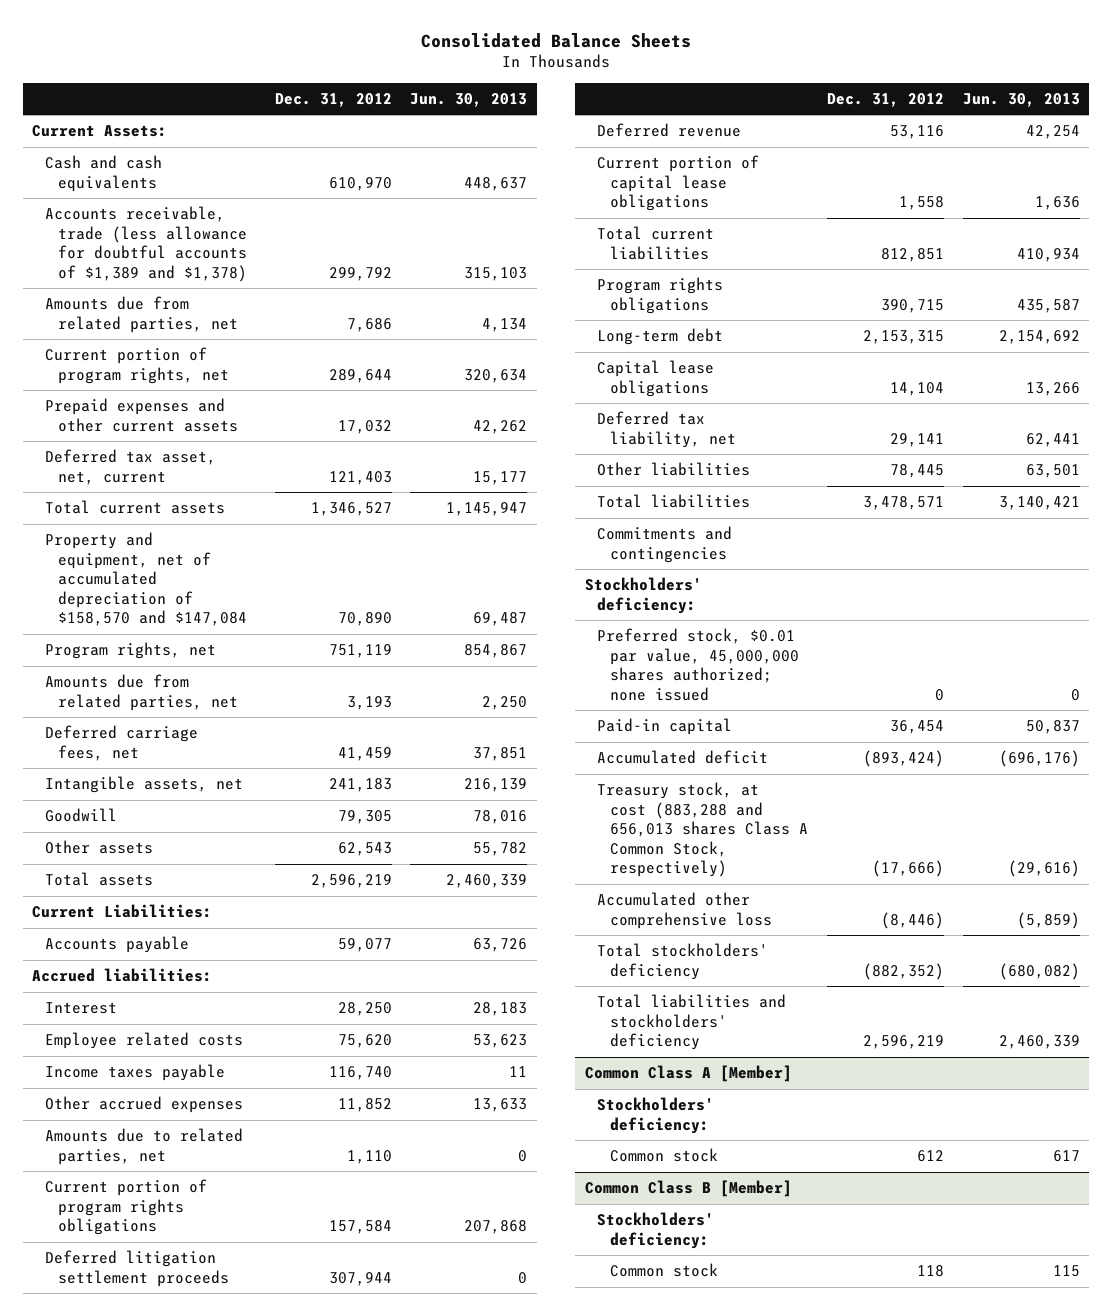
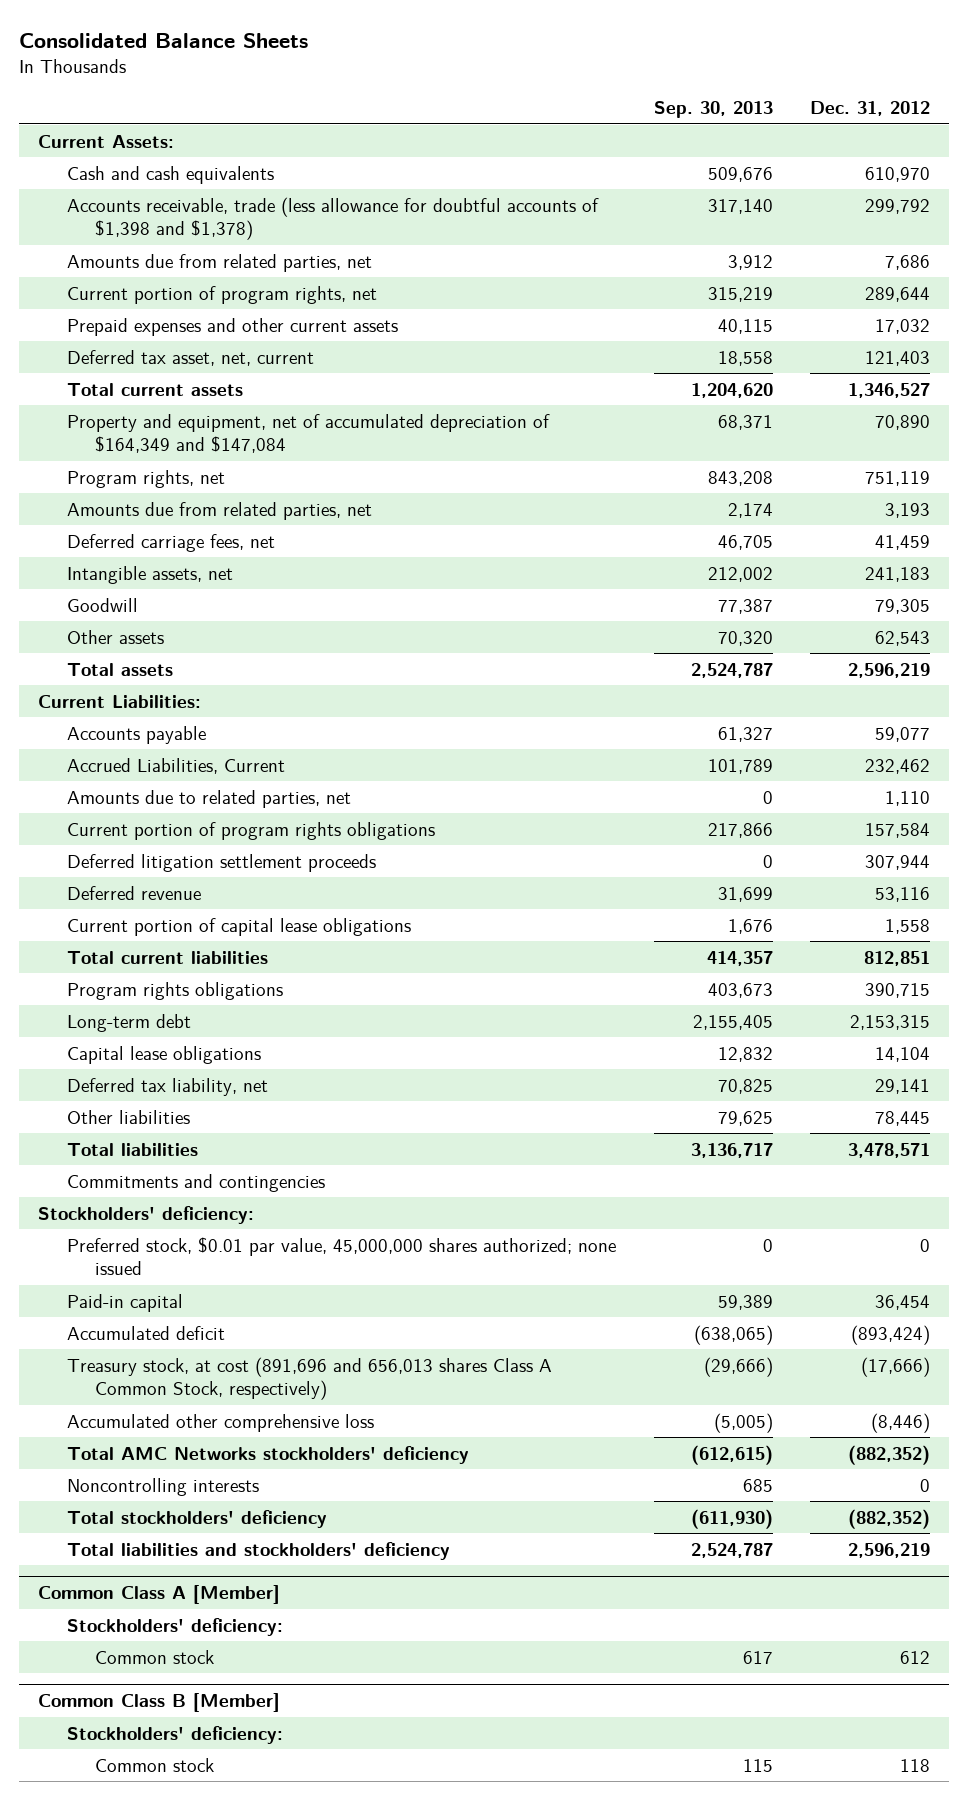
- | Dec. 31, 2012 | Jun. 30, 2013
+ | Sep. 30, 2013 | Dec. 31, 2012
- Accounts receivable, trade (less allowance for doubtful accounts of $1,389 and $1,378) | 299,792 | 315,103
+ Accounts receivable, trade (less allowance for doubtful accounts of $1,398 and $1,378) | 317,140 | 299,792
- Property and equipment, net of accumulated depreciation of $158,570 and $147,084 | 70,890 | 69,487
+ Property and equipment, net of accumulated depreciation of $164,349 and $147,084 | 68,371 | 70,890
- Accrued liabilities:
- Interest | 28,250 | 28,183
- Employee related costs | 75,620 | 53,623
- Income taxes payable | 116,740 | 11
- Other accrued expenses | 11,852 | 13,633
+ Accrued Liabilities, Current | 101,789 | 232,462
- Treasury stock, at cost (883,288 and 656,013 shares Class A Common Stock, respectively) | (17,666) | (29,616)
+ Treasury stock, at cost (891,696 and 656,013 shares Class A Common Stock, respectively) | (29,666) | (17,666)
+ Total AMC Networks stockholders' deficiency | (612,615) | (882,352)
+ Noncontrolling interests | 685 | 0

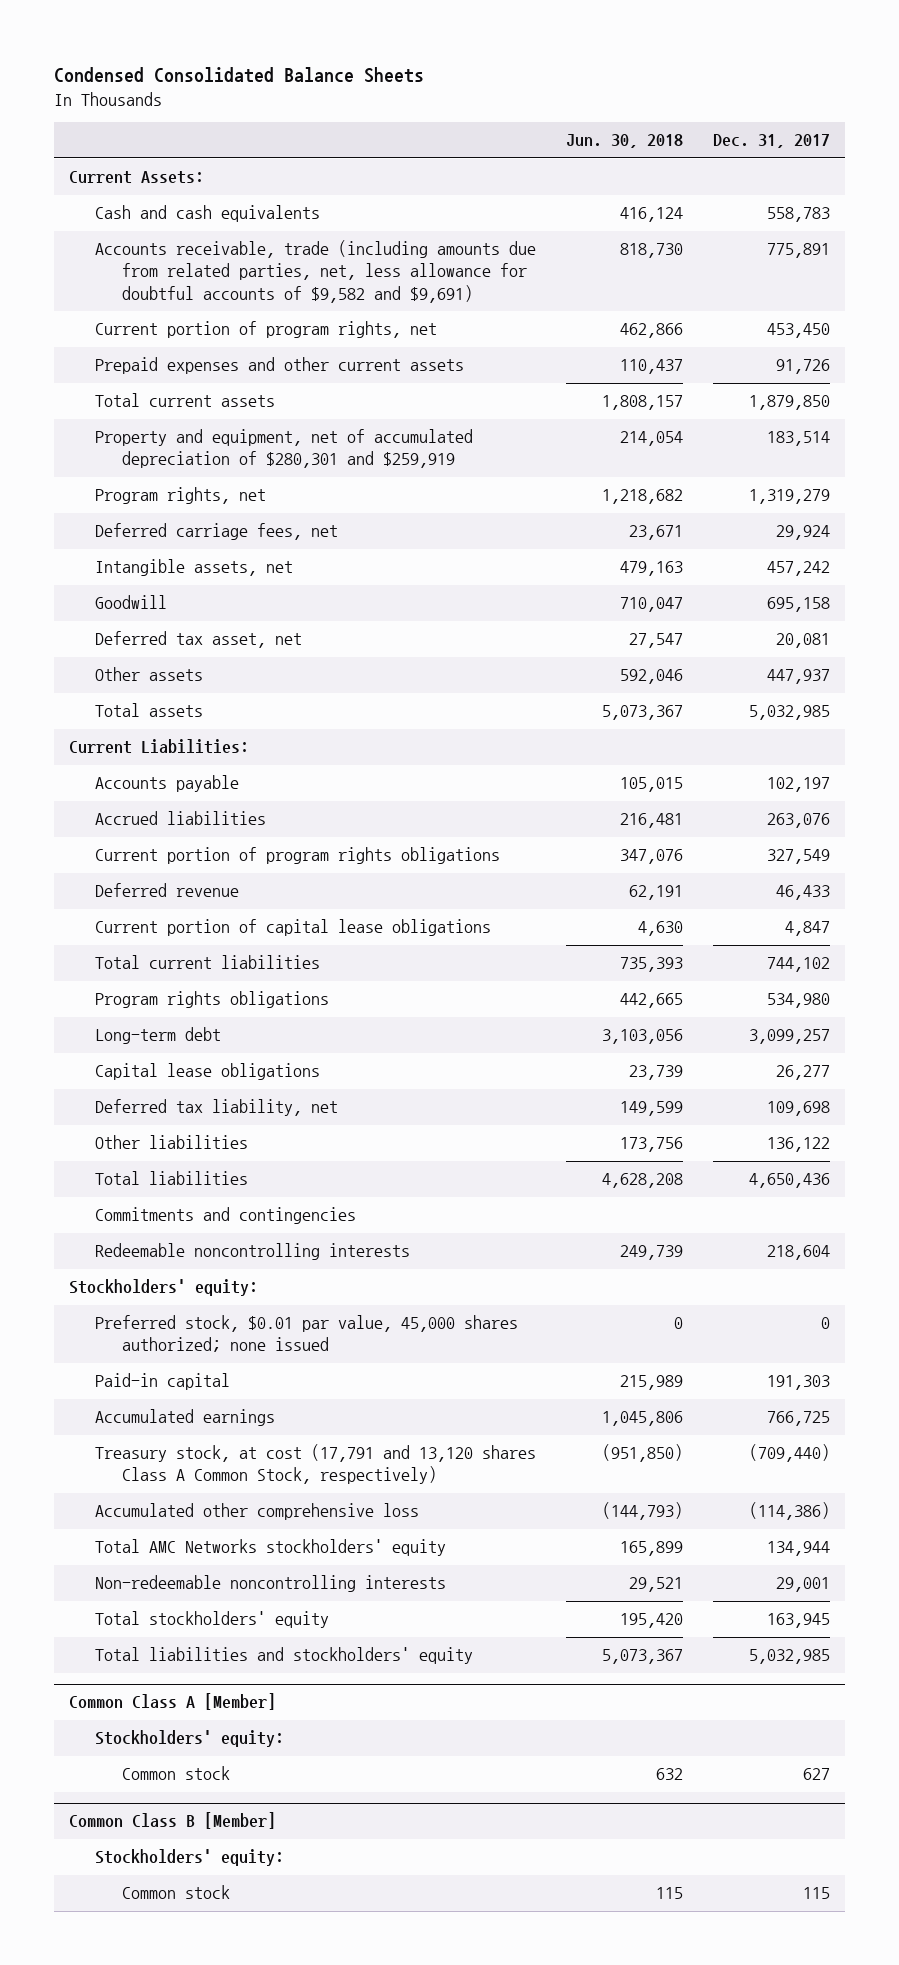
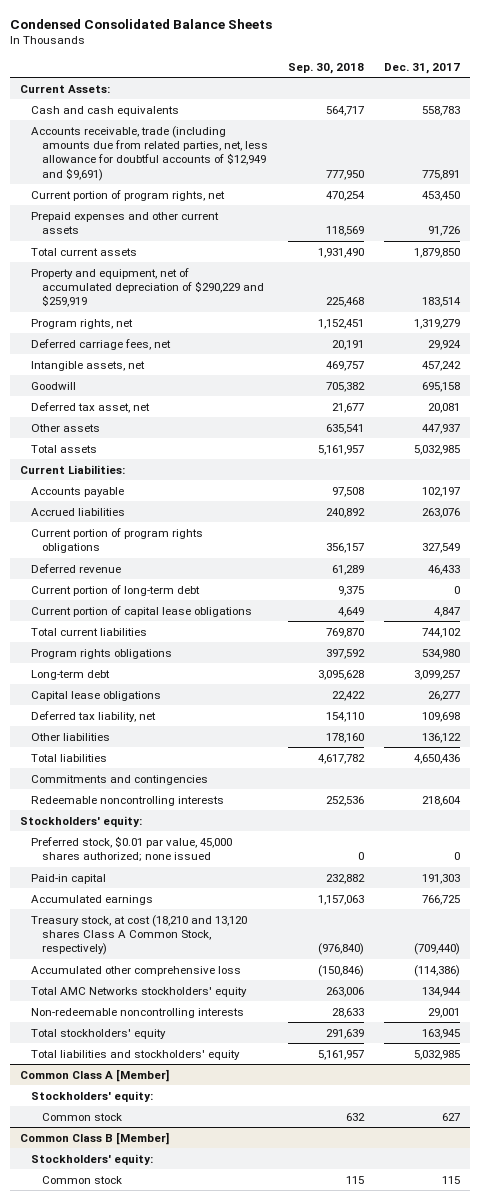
- | Jun. 30, 2018 | Dec. 31, 2017
+ | Sep. 30, 2018 | Dec. 31, 2017
- Accounts receivable, trade (including amounts due from related parties, net, less allowance for doubtful accounts of $9,582 and $9,691) | 818,730 | 775,891
+ Accounts receivable, trade (including amounts due from related parties, net, less allowance for doubtful accounts of $12,949 and $9,691) | 777,950 | 775,891
- Property and equipment, net of accumulated depreciation of $280,301 and $259,919 | 214,054 | 183,514
+ Property and equipment, net of accumulated depreciation of $290,229 and $259,919 | 225,468 | 183,514
+ Current portion of long-term debt | 9,375 | 0
- Treasury stock, at cost (17,791 and 13,120 shares Class A Common Stock, respectively) | (951,850) | (709,440)
+ Treasury stock, at cost (18,210 and 13,120 shares Class A Common Stock, respectively) | (976,840) | (709,440)

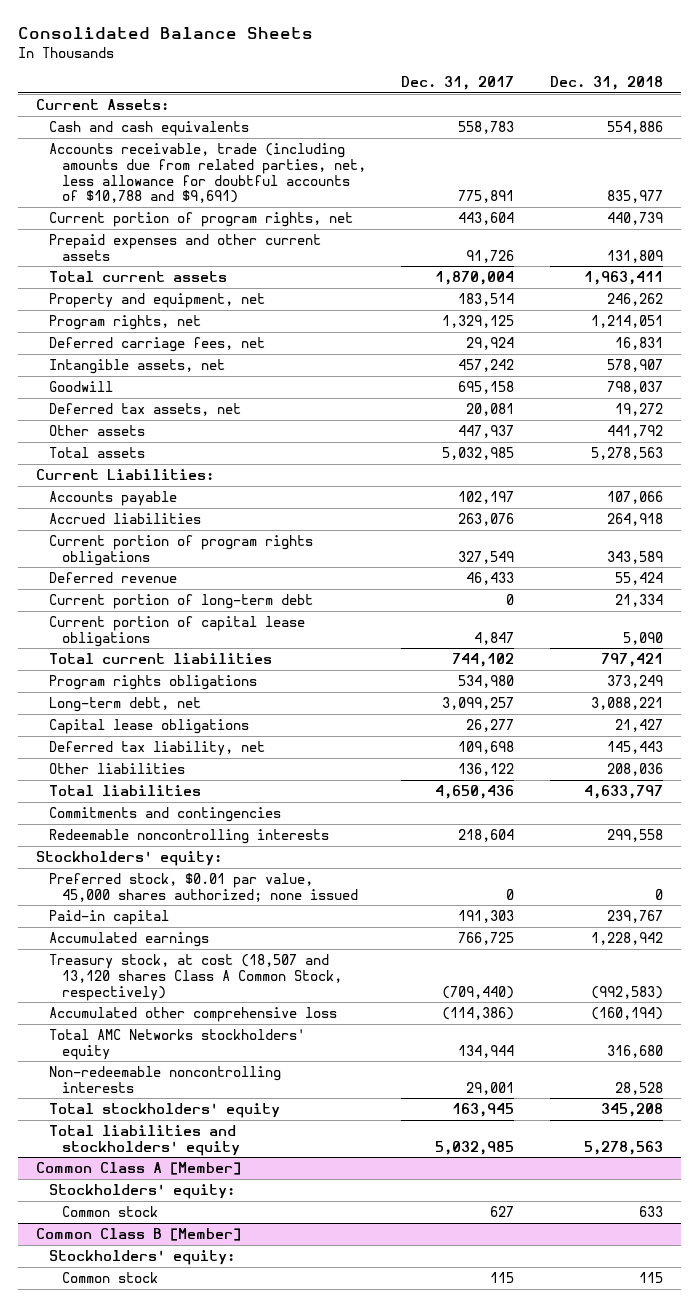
- Condensed Consolidated Balance Sheets
+ Consolidated Balance Sheets
- | Sep. 30, 2018 | Dec. 31, 2017
+ | Dec. 31, 2017 | Dec. 31, 2018
- Accounts receivable, trade (including amounts due from related parties, net, less allowance for doubtful accounts of $12,949 and $9,691) | 777,950 | 775,891
- Current portion of program rights, net | 470,254 | 453,450
+ Accounts receivable, trade (including amounts due from related parties, net, less allowance for doubtful accounts of $10,788 and $9,691) | 775,891 | 835,977
+ Current portion of program rights, net | 443,604 | 440,739
- Total current assets | 1,931,490 | 1,879,850
- Property and equipment, net of accumulated depreciation of $290,229 and $259,919 | 225,468 | 183,514
- Program rights, net | 1,152,451 | 1,319,279
+ Total current assets | 1,870,004 | 1,963,411
+ Property and equipment, net | 183,514 | 246,262
+ Program rights, net | 1,329,125 | 1,214,051
- Deferred tax asset, net | 21,677 | 20,081
+ Deferred tax assets, net | 20,081 | 19,272
- Long-term debt | 3,095,628 | 3,099,257
+ Long-term debt, net | 3,099,257 | 3,088,221
- Treasury stock, at cost (18,210 and 13,120 shares Class A Common Stock, respectively) | (976,840) | (709,440)
+ Treasury stock, at cost (18,507 and 13,120 shares Class A Common Stock, respectively) | (709,440) | (992,583)

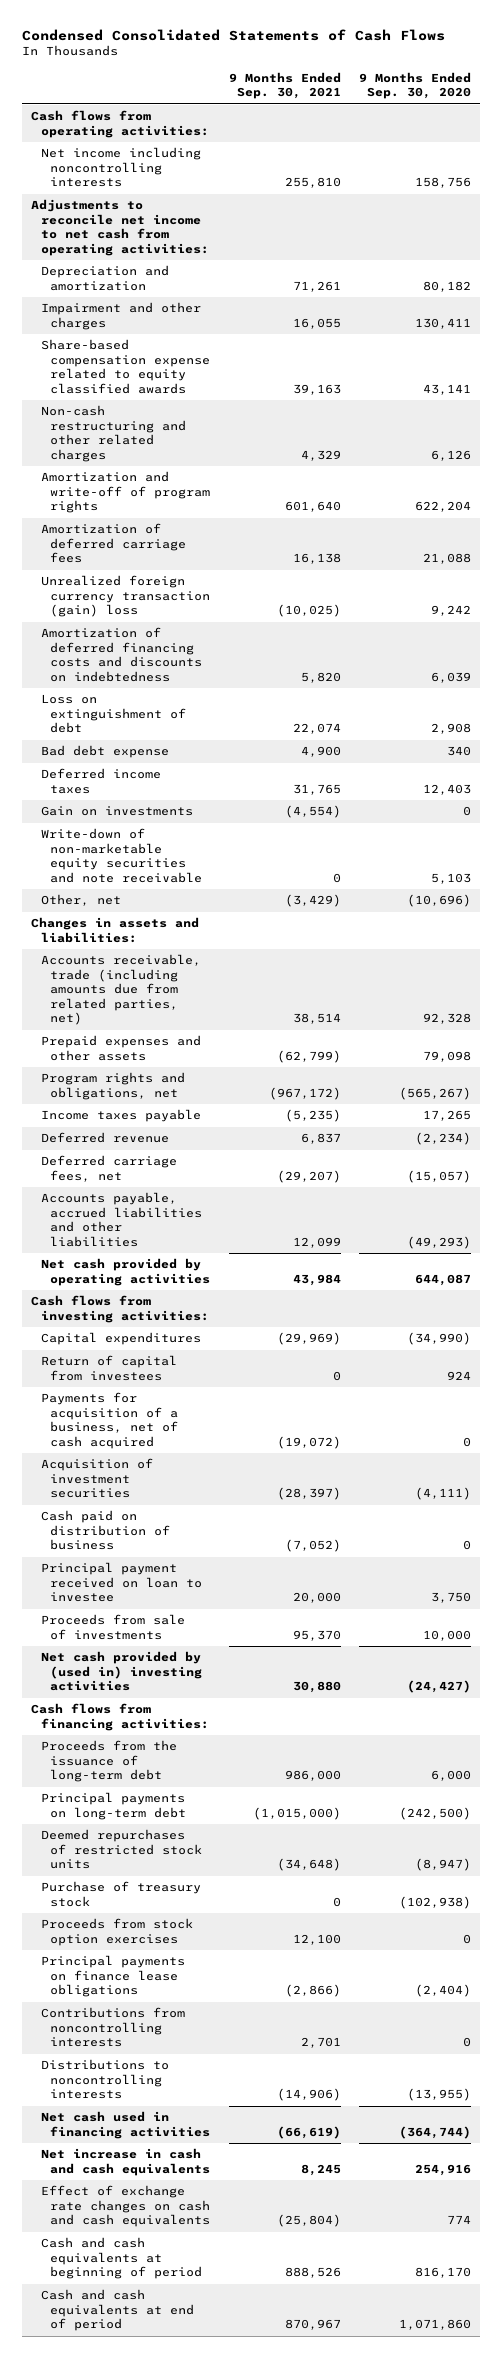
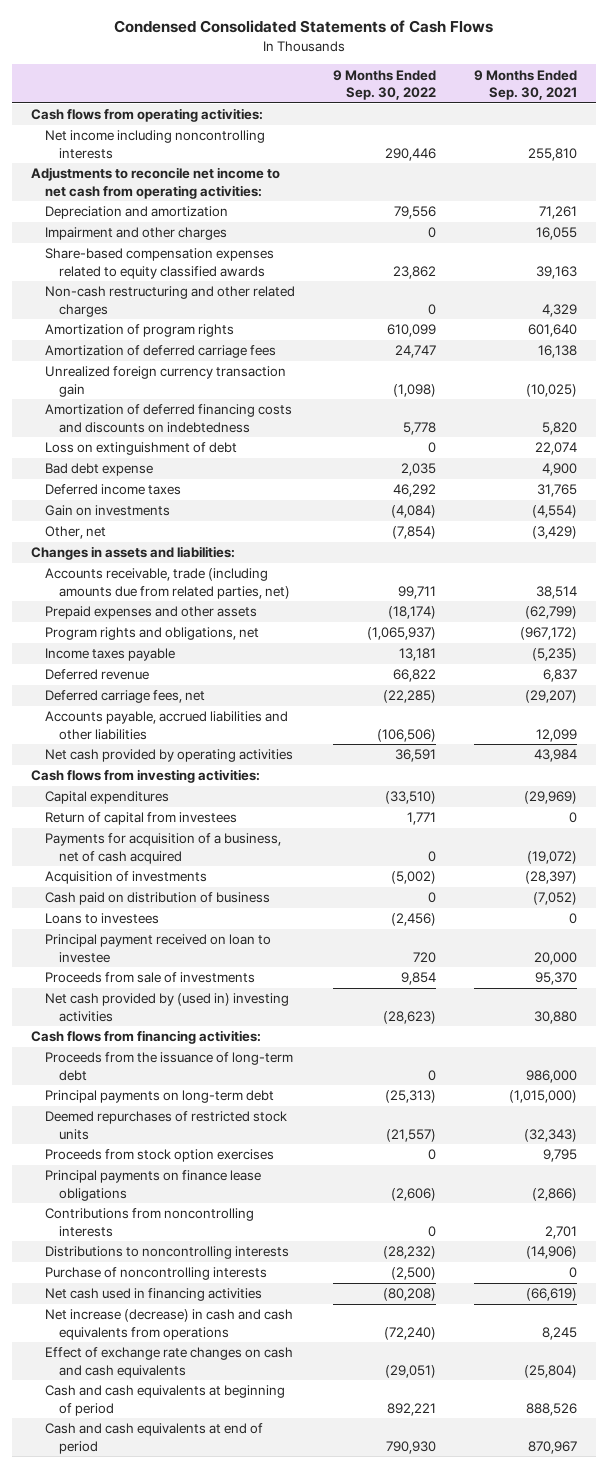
- | 9 Months Ended Sep. 30, 2021 | 9 Months Ended Sep. 30, 2020
+ | 9 Months Ended Sep. 30, 2022 | 9 Months Ended Sep. 30, 2021
- Share-based compensation expense related to equity classified awards | 39,163 | 43,141
+ Share-based compensation expenses related to equity classified awards | 23,862 | 39,163
- Amortization and write-off of program rights | 601,640 | 622,204
+ Amortization of program rights | 610,099 | 601,640
- Unrealized foreign currency transaction (gain) loss | (10,025) | 9,242
+ Unrealized foreign currency transaction gain | (1,098) | (10,025)
- Write-down of non-marketable equity securities and note receivable | 0 | 5,103
- Acquisition of investment securities | (28,397) | (4,111)
+ Acquisition of investments | (5,002) | (28,397)
+ Loans to investees | (2,456) | 0
- Deemed repurchases of restricted stock units | (34,648) | (8,947)
- Purchase of treasury stock | 0 | (102,938)
- Proceeds from stock option exercises | 12,100 | 0
+ Deemed repurchases of restricted stock units | (21,557) | (32,343)
+ Proceeds from stock option exercises | 0 | 9,795
+ Purchase of noncontrolling interests | (2,500) | 0
- Net increase in cash and cash equivalents | 8,245 | 254,916
+ Net increase (decrease) in cash and cash equivalents from operations | (72,240) | 8,245

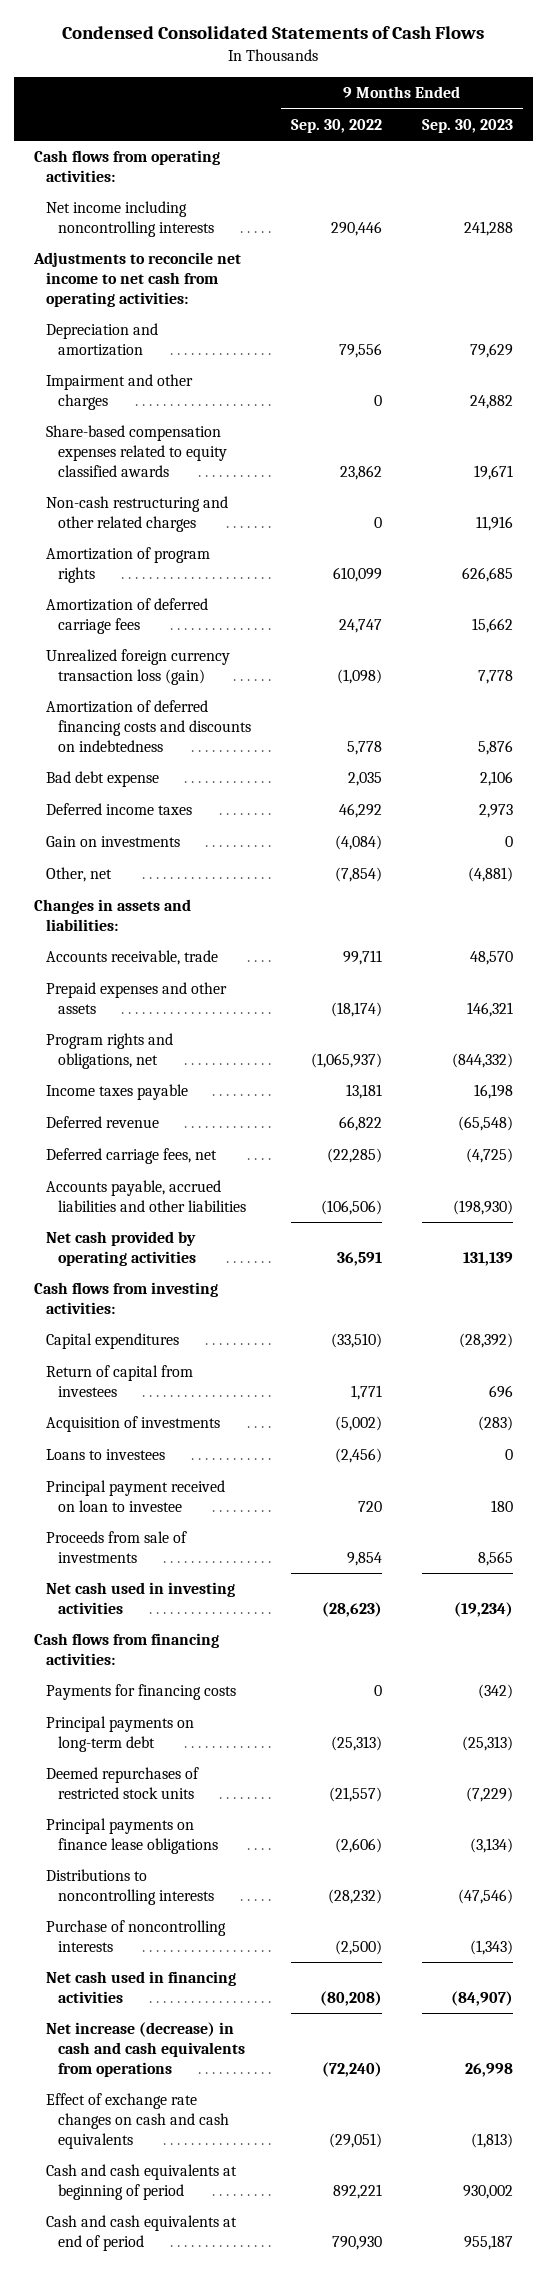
- | 9 Months Ended Sep. 30, 2022 | 9 Months Ended Sep. 30, 2021
+ | 9 Months Ended Sep. 30, 2022 | 9 Months Ended Sep. 30, 2023
- Unrealized foreign currency transaction gain | (1,098) | (10,025)
+ Unrealized foreign currency transaction loss (gain) | (1,098) | 7,778
- Loss on extinguishment of debt | 0 | 22,074
- Accounts receivable, trade (including amounts due from related parties, net) | 99,711 | 38,514
+ Accounts receivable, trade | 99,711 | 48,570
- Payments for acquisition of a business, net of cash acquired | 0 | (19,072)
- Cash paid on distribution of business | 0 | (7,052)
- Net cash provided by (used in) investing activities | (28,623) | 30,880
+ Net cash used in investing activities | (28,623) | (19,234)
- Proceeds from the issuance of long-term debt | 0 | 986,000
+ Payments for financing costs | 0 | (342)
- Proceeds from stock option exercises | 0 | 9,795
- Contributions from noncontrolling interests | 0 | 2,701

